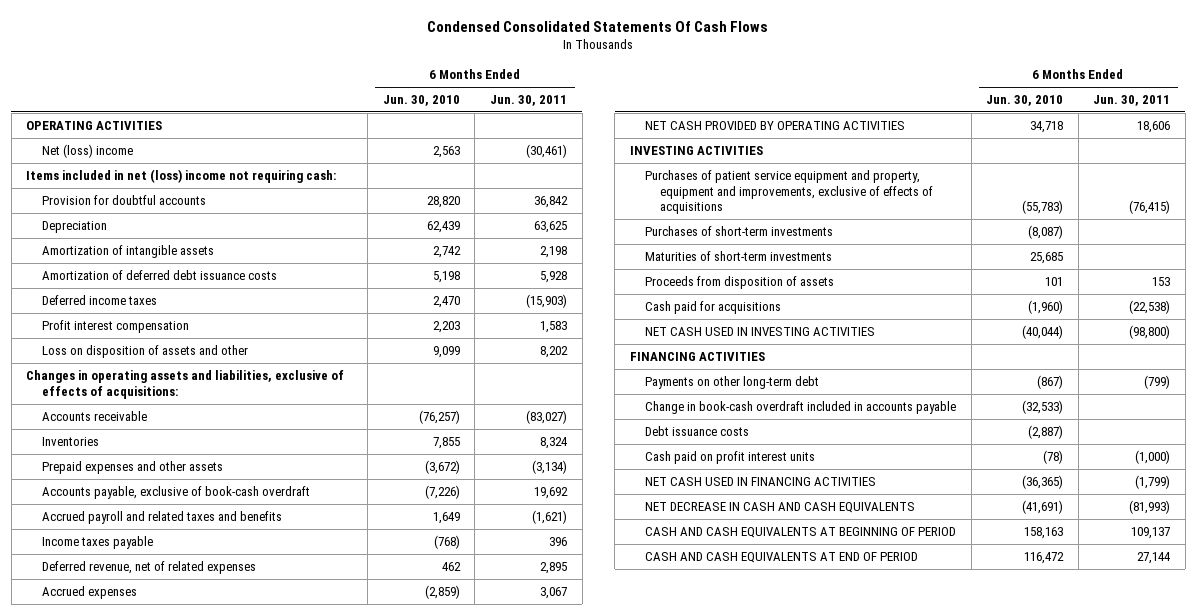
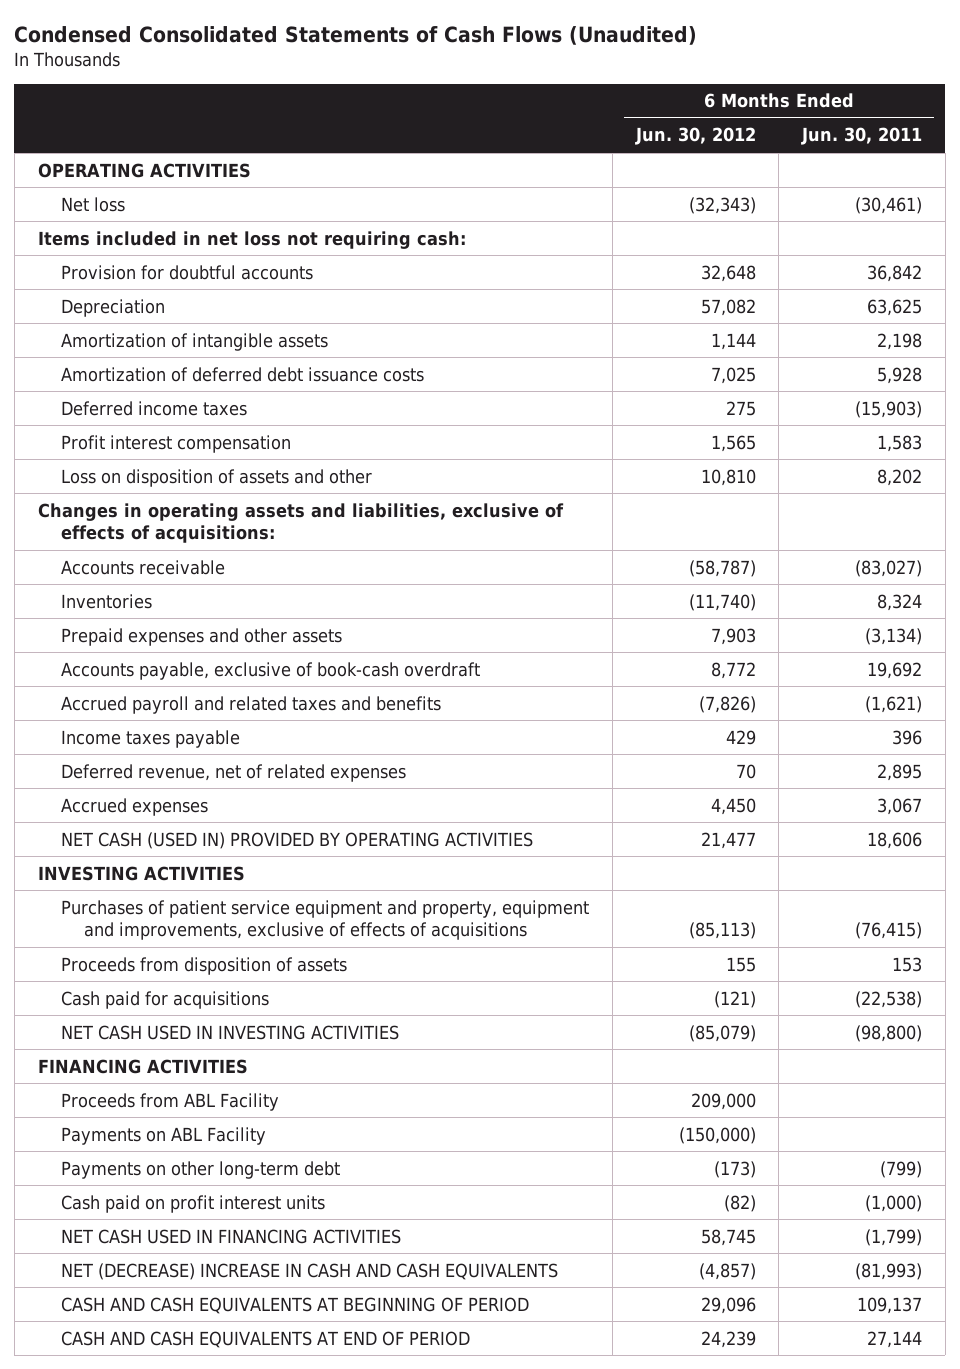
- Condensed Consolidated Statements Of Cash Flows
+ Condensed Consolidated Statements of Cash Flows (Unaudited)
- | 6 Months Ended Jun. 30, 2010 | 6 Months Ended Jun. 30, 2011
+ | 6 Months Ended Jun. 30, 2012 | 6 Months Ended Jun. 30, 2011
- Net (loss) income | 2,563 | (30,461)
- Items included in net (loss) income not requiring cash:
+ Net loss | (32,343) | (30,461)
+ Items included in net loss not requiring cash:
- NET CASH PROVIDED BY OPERATING ACTIVITIES | 34,718 | 18,606
+ NET CASH (USED IN) PROVIDED BY OPERATING ACTIVITIES | 21,477 | 18,606
- Purchases of short-term investments | (8,087) |
- Maturities of short-term investments | 25,685 |
+ Proceeds from ABL Facility | 209,000 |
+ Payments on ABL Facility | (150,000) |
- Change in book-cash overdraft included in accounts payable | (32,533) |
- Debt issuance costs | (2,887) |
- NET DECREASE IN CASH AND CASH EQUIVALENTS | (41,691) | (81,993)
+ NET (DECREASE) INCREASE IN CASH AND CASH EQUIVALENTS | (4,857) | (81,993)

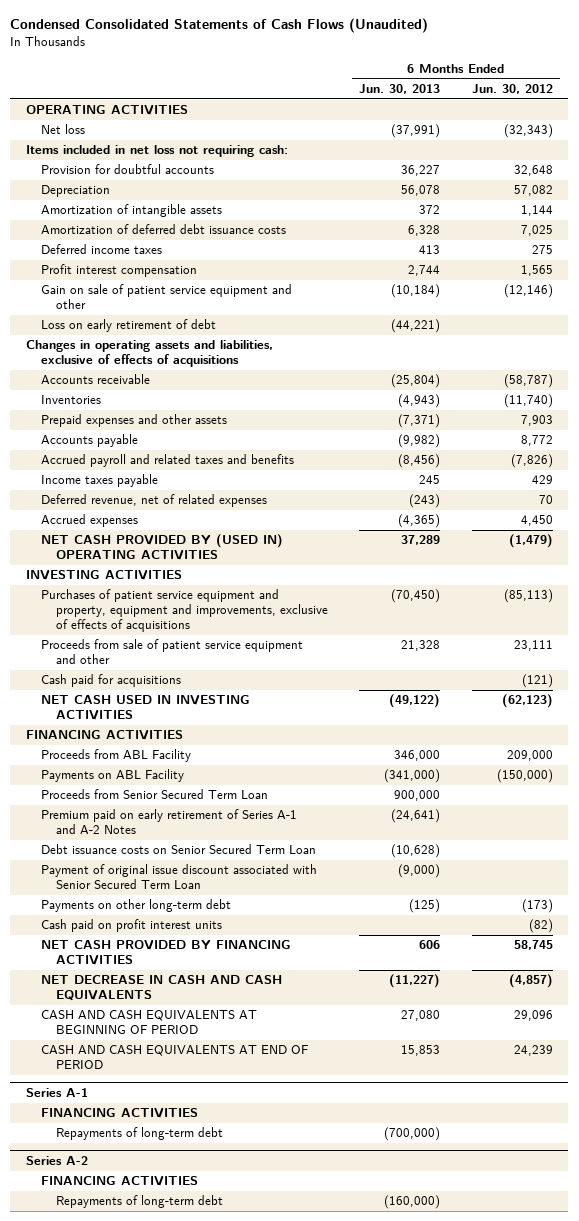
- | 6 Months Ended Jun. 30, 2012 | 6 Months Ended Jun. 30, 2011
+ | 6 Months Ended Jun. 30, 2013 | 6 Months Ended Jun. 30, 2012
- Loss on disposition of assets and other | 10,810 | 8,202
- Changes in operating assets and liabilities, exclusive of effects of acquisitions:
+ Gain on sale of patient service equipment and other | (10,184) | (12,146)
+ Loss on early retirement of debt | (44,221) |
+ Changes in operating assets and liabilities, exclusive of effects of acquisitions
- Accounts payable, exclusive of book-cash overdraft | 8,772 | 19,692
+ Accounts payable | (9,982) | 8,772
- NET CASH (USED IN) PROVIDED BY OPERATING ACTIVITIES | 21,477 | 18,606
+ NET CASH PROVIDED BY (USED IN) OPERATING ACTIVITIES | 37,289 | (1,479)
- Proceeds from disposition of assets | 155 | 153
+ Proceeds from sale of patient service equipment and other | 21,328 | 23,111
- NET CASH USED IN INVESTING ACTIVITIES | (85,079) | (98,800)
+ NET CASH USED IN INVESTING ACTIVITIES | (49,122) | (62,123)
+ Proceeds from Senior Secured Term Loan | 900,000 |
+ Premium paid on early retirement of Series A-1 and A-2 Notes | (24,641) |
+ Debt issuance costs on Senior Secured Term Loan | (10,628) |
+ Payment of original issue discount associated with Senior Secured Term Loan | (9,000) |
- NET CASH USED IN FINANCING ACTIVITIES | 58,745 | (1,799)
- NET (DECREASE) INCREASE IN CASH AND CASH EQUIVALENTS | (4,857) | (81,993)
+ NET CASH PROVIDED BY FINANCING ACTIVITIES | 606 | 58,745
+ NET DECREASE IN CASH AND CASH EQUIVALENTS | (11,227) | (4,857)
+ Series A-1
+ FINANCING ACTIVITIES
+ Repayments of long-term debt | (700,000) |
+ Series A-2
+ FINANCING ACTIVITIES
+ Repayments of long-term debt | (160,000) |

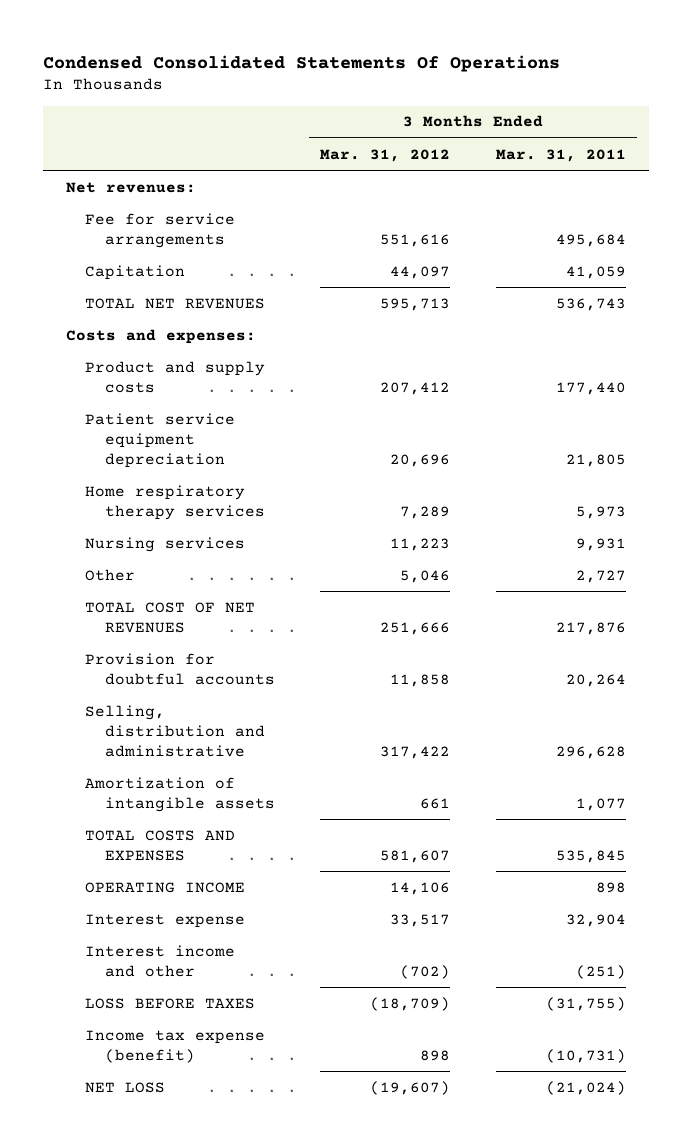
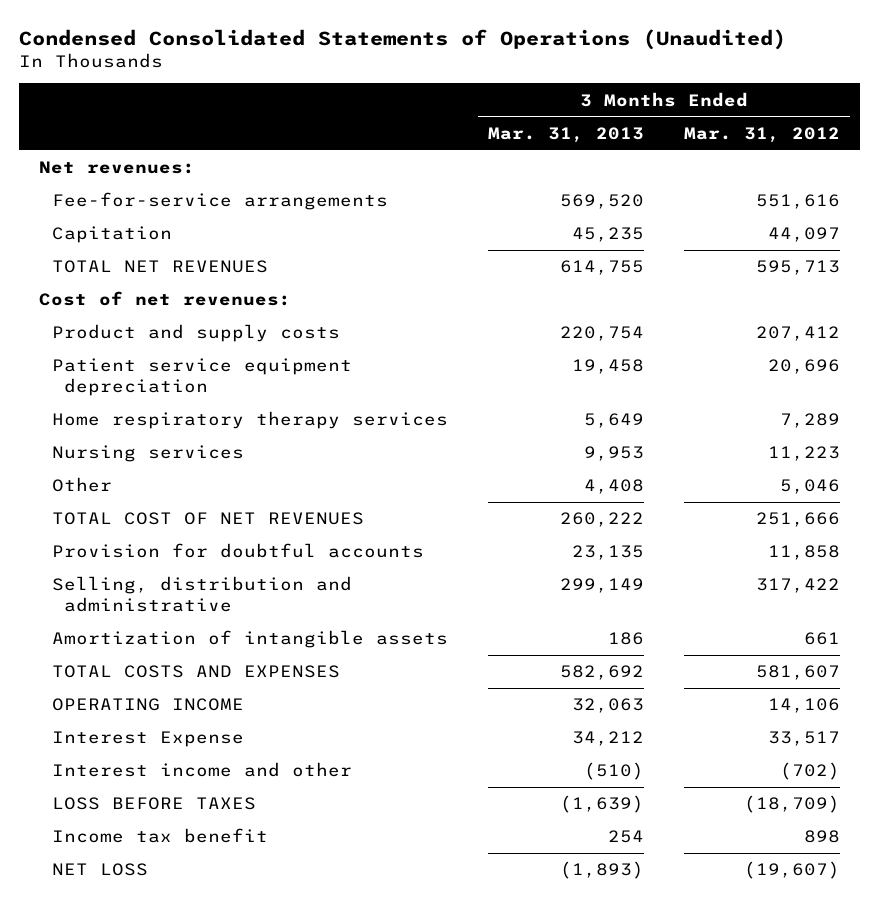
- Condensed Consolidated Statements Of Operations
+ Condensed Consolidated Statements of Operations (Unaudited)
- | 3 Months Ended Mar. 31, 2012 | 3 Months Ended Mar. 31, 2011
+ | 3 Months Ended Mar. 31, 2013 | 3 Months Ended Mar. 31, 2012
- Fee for service arrangements | 551,616 | 495,684
+ Fee-for-service arrangements | 569,520 | 551,616
- Costs and expenses:
+ Cost of net revenues:
- Interest expense | 33,517 | 32,904
+ Interest Expense | 34,212 | 33,517
- Income tax expense (benefit) | 898 | (10,731)
+ Income tax benefit | 254 | 898

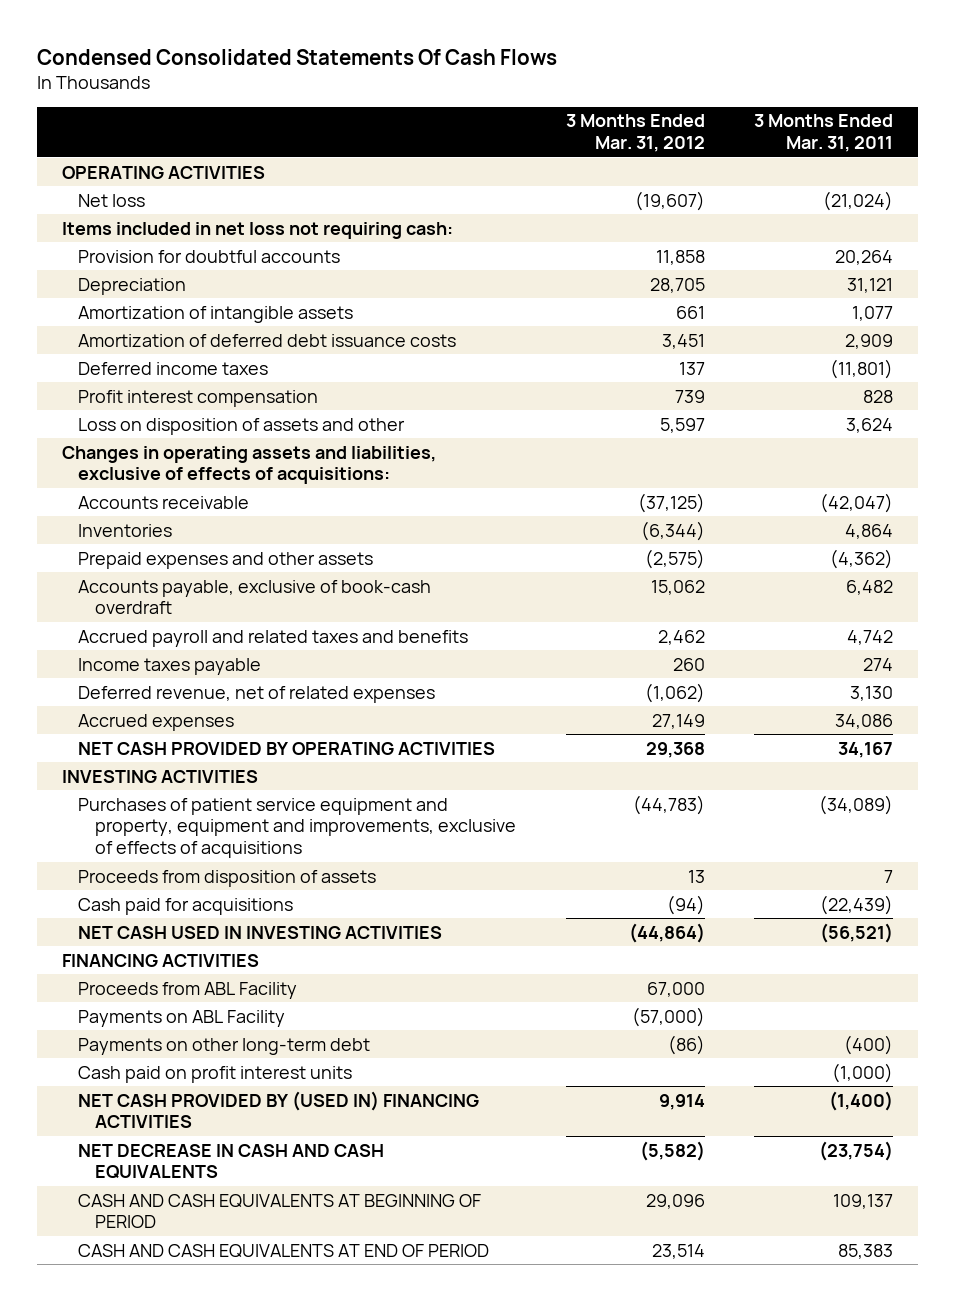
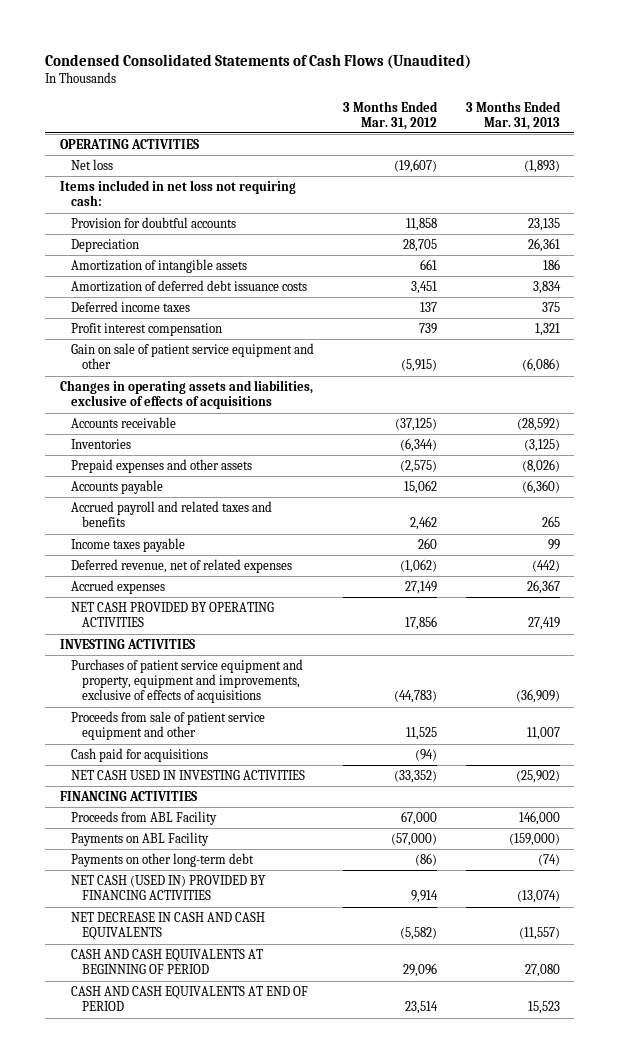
- Condensed Consolidated Statements Of Cash Flows
+ Condensed Consolidated Statements of Cash Flows (Unaudited)
- | 3 Months Ended Mar. 31, 2012 | 3 Months Ended Mar. 31, 2011
+ | 3 Months Ended Mar. 31, 2012 | 3 Months Ended Mar. 31, 2013
- Loss on disposition of assets and other | 5,597 | 3,624
- Changes in operating assets and liabilities, exclusive of effects of acquisitions:
+ Gain on sale of patient service equipment and other | (5,915) | (6,086)
+ Changes in operating assets and liabilities, exclusive of effects of acquisitions
- Accounts payable, exclusive of book-cash overdraft | 15,062 | 6,482
+ Accounts payable | 15,062 | (6,360)
- NET CASH PROVIDED BY OPERATING ACTIVITIES | 29,368 | 34,167
+ NET CASH PROVIDED BY OPERATING ACTIVITIES | 17,856 | 27,419
- Proceeds from disposition of assets | 13 | 7
+ Proceeds from sale of patient service equipment and other | 11,525 | 11,007
- NET CASH USED IN INVESTING ACTIVITIES | (44,864) | (56,521)
+ NET CASH USED IN INVESTING ACTIVITIES | (33,352) | (25,902)
- Cash paid on profit interest units | | (1,000)
- NET CASH PROVIDED BY (USED IN) FINANCING ACTIVITIES | 9,914 | (1,400)
+ NET CASH (USED IN) PROVIDED BY FINANCING ACTIVITIES | 9,914 | (13,074)

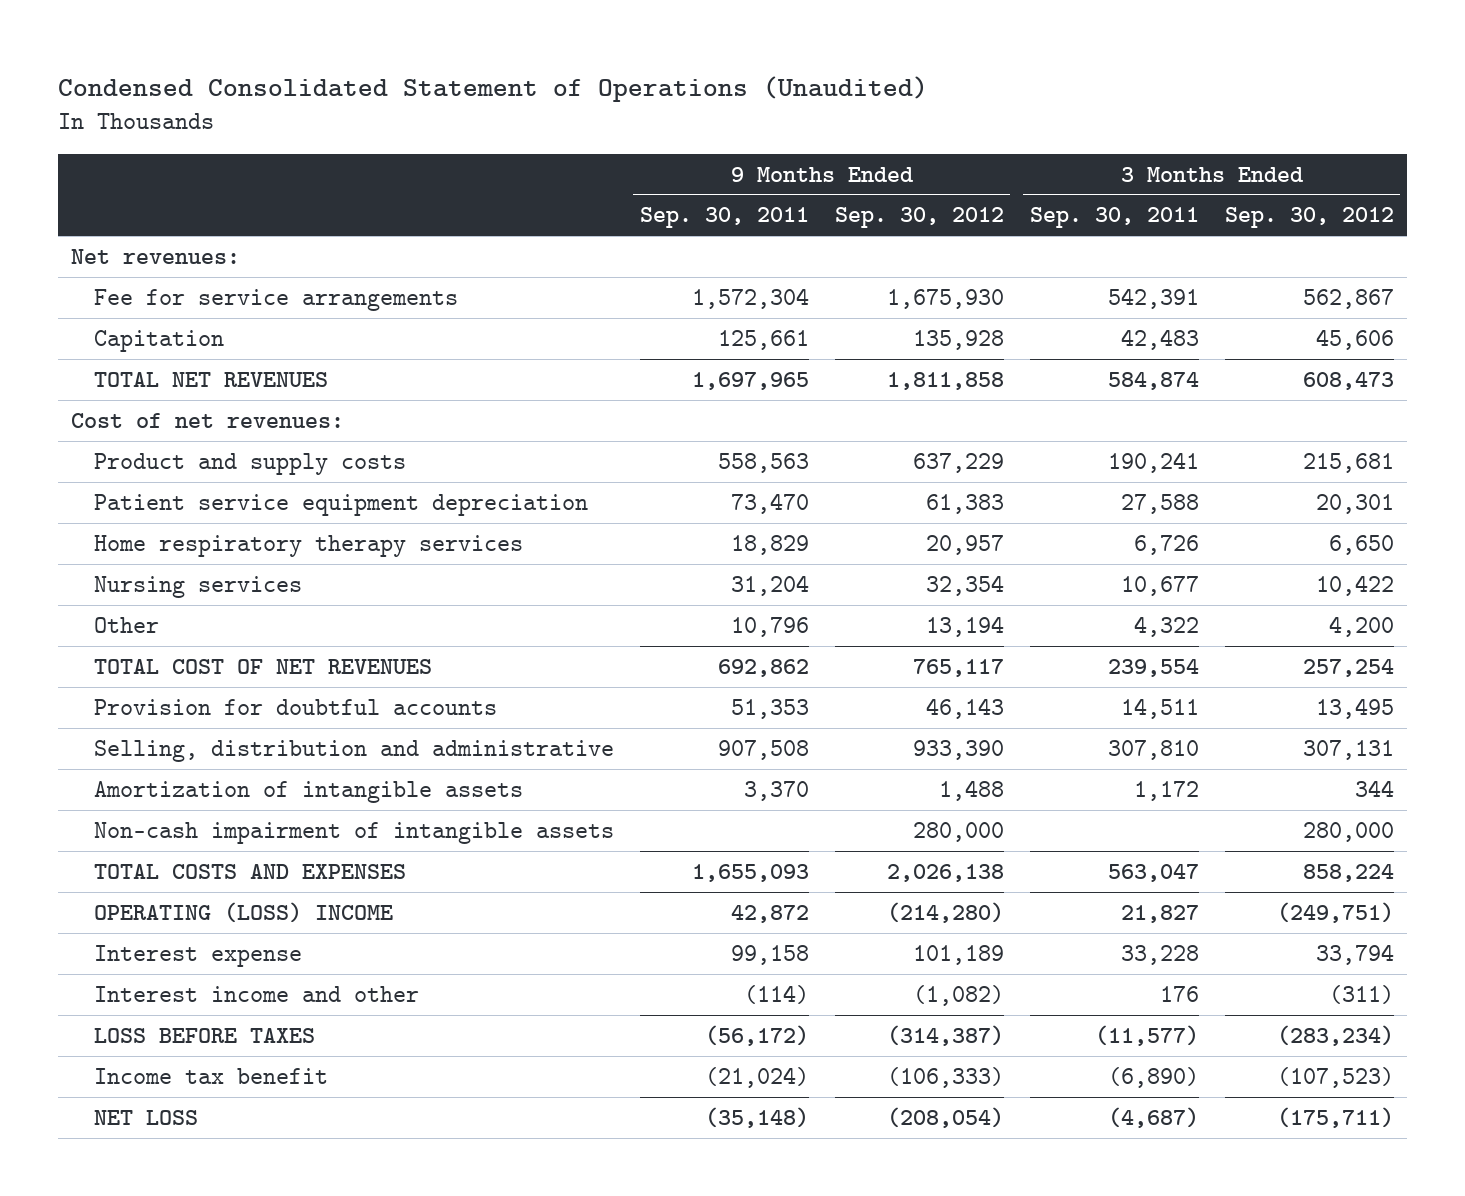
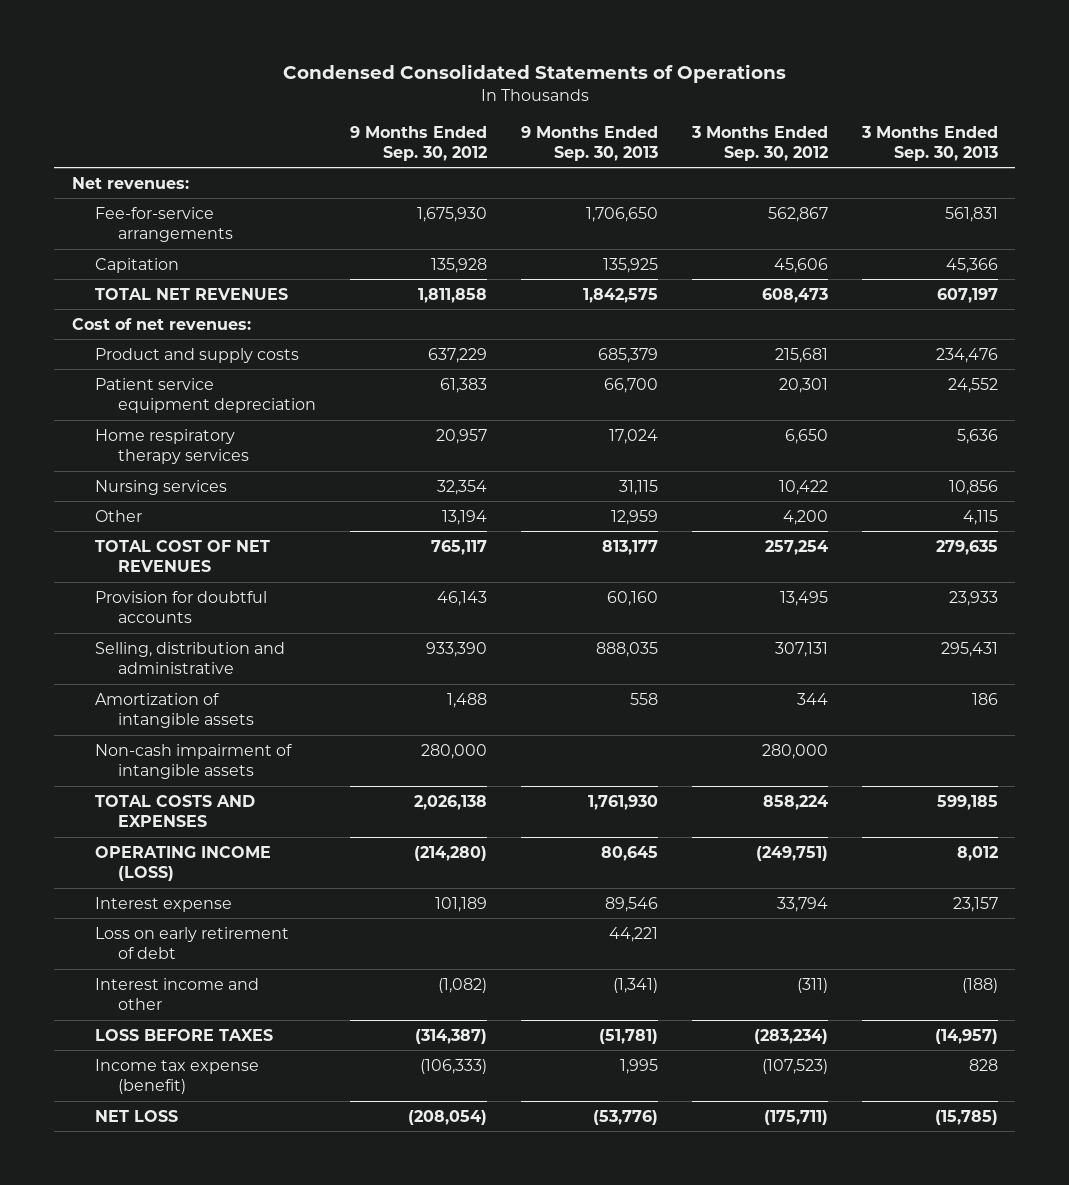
- Condensed Consolidated Statement of Operations (Unaudited)
+ Condensed Consolidated Statements of Operations
- | 9 Months Ended Sep. 30, 2011 | 9 Months Ended Sep. 30, 2012 | 3 Months Ended Sep. 30, 2011 | 3 Months Ended Sep. 30, 2012
+ | 9 Months Ended Sep. 30, 2012 | 9 Months Ended Sep. 30, 2013 | 3 Months Ended Sep. 30, 2012 | 3 Months Ended Sep. 30, 2013
- Fee for service arrangements | 1,572,304 | 1,675,930 | 542,391 | 562,867
+ Fee-for-service arrangements | 1,675,930 | 1,706,650 | 562,867 | 561,831
- OPERATING (LOSS) INCOME | 42,872 | (214,280) | 21,827 | (249,751)
+ OPERATING INCOME (LOSS) | (214,280) | 80,645 | (249,751) | 8,012
+ Loss on early retirement of debt | | 44,221 | |
- Income tax benefit | (21,024) | (106,333) | (6,890) | (107,523)
+ Income tax expense (benefit) | (106,333) | 1,995 | (107,523) | 828

